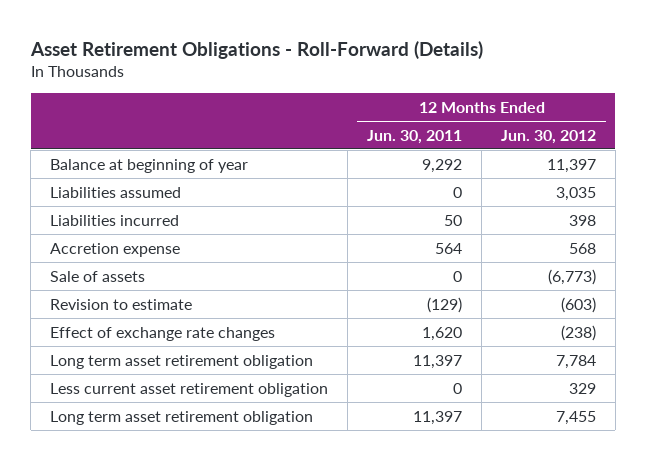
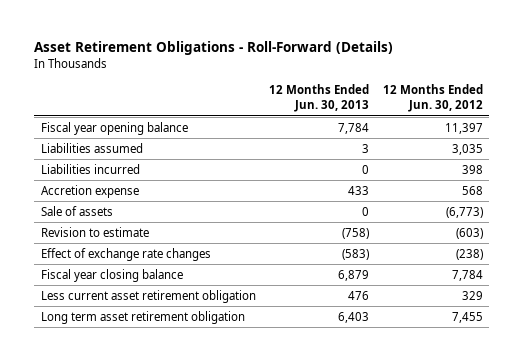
- | 12 Months Ended Jun. 30, 2011 | 12 Months Ended Jun. 30, 2012
+ | 12 Months Ended Jun. 30, 2013 | 12 Months Ended Jun. 30, 2012
- Balance at beginning of year | 9,292 | 11,397
+ Fiscal year opening balance | 7,784 | 11,397
- Long term asset retirement obligation | 11,397 | 7,784
+ Fiscal year closing balance | 6,879 | 7,784

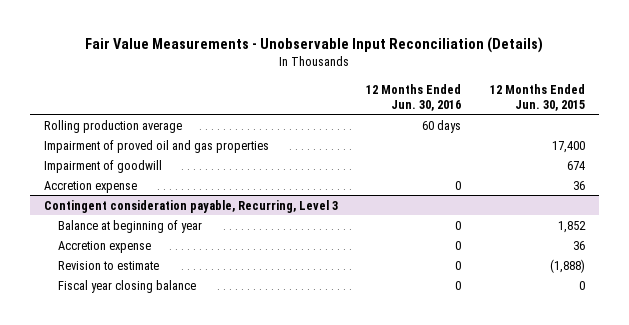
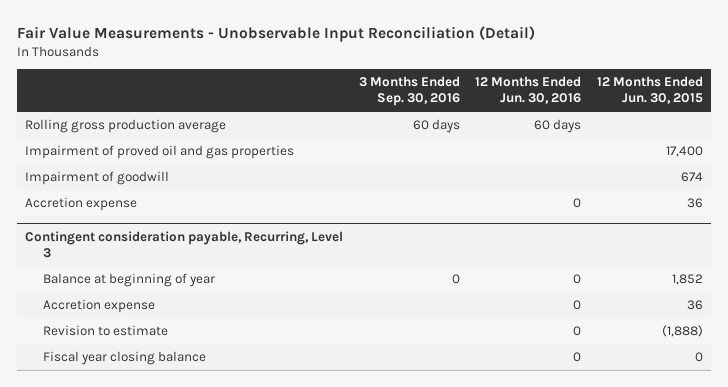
- Fair Value Measurements - Unobservable Input Reconciliation (Details)
+ Fair Value Measurements - Unobservable Input Reconciliation (Detail)
- | 12 Months Ended Jun. 30, 2016 | 12 Months Ended Jun. 30, 2015
+ | 3 Months Ended Sep. 30, 2016 | 12 Months Ended Jun. 30, 2016 | 12 Months Ended Jun. 30, 2015
- Rolling production average | 60 days |
+ Rolling gross production average | 60 days | 60 days |

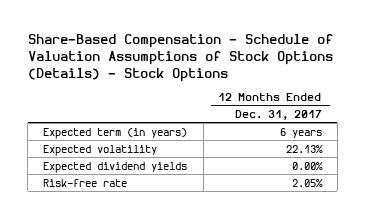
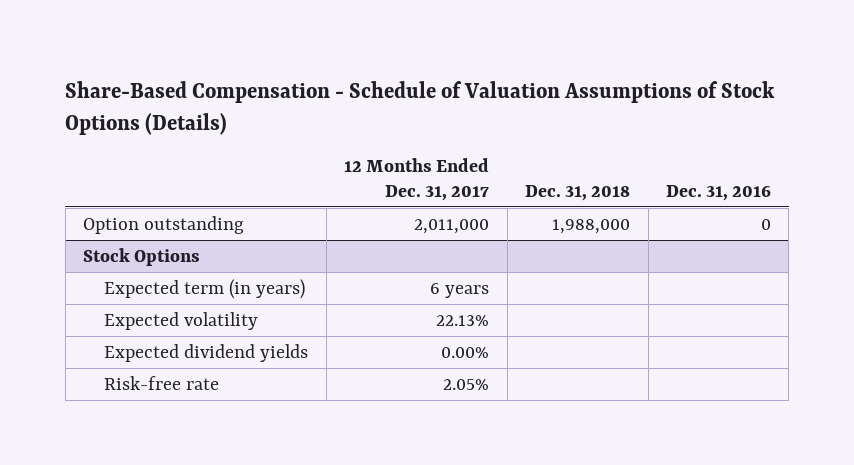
- Share-Based Compensation - Schedule of Valuation Assumptions of Stock Options (Details) - Stock Options
+ Share-Based Compensation - Schedule of Valuation Assumptions of Stock Options (Details)
- | 12 Months Ended Dec. 31, 2017
+ | 12 Months Ended Dec. 31, 2017 | Dec. 31, 2018 | Dec. 31, 2016
+ Option outstanding | 2,011,000 | 1,988,000 | 0
+ Stock Options

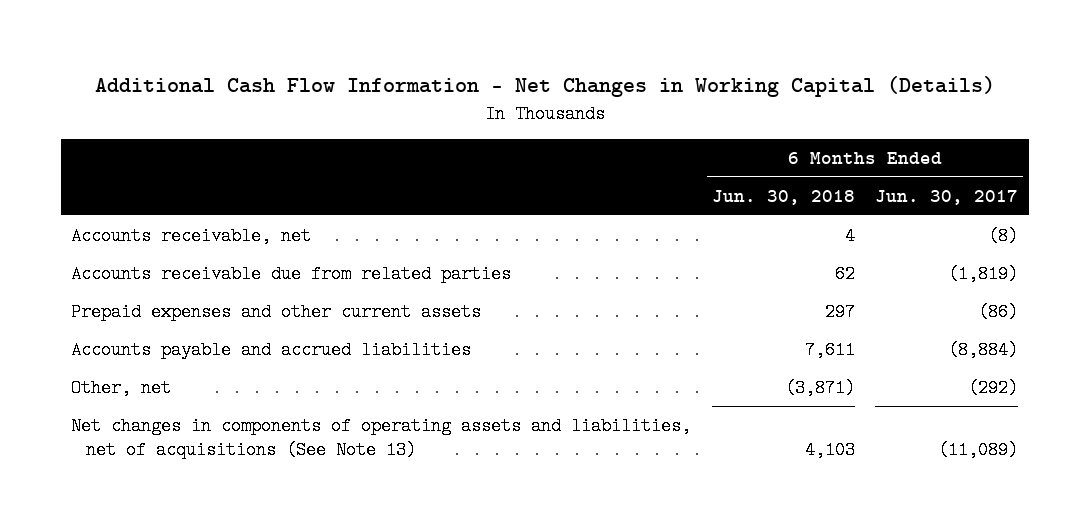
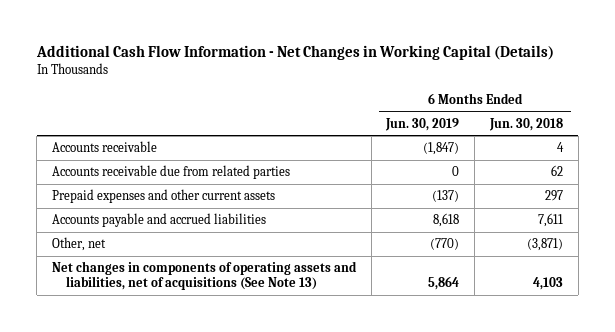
- | 6 Months Ended Jun. 30, 2018 | 6 Months Ended Jun. 30, 2017
+ | 6 Months Ended Jun. 30, 2019 | 6 Months Ended Jun. 30, 2018
- Accounts receivable, net | 4 | (8)
+ Accounts receivable | (1,847) | 4

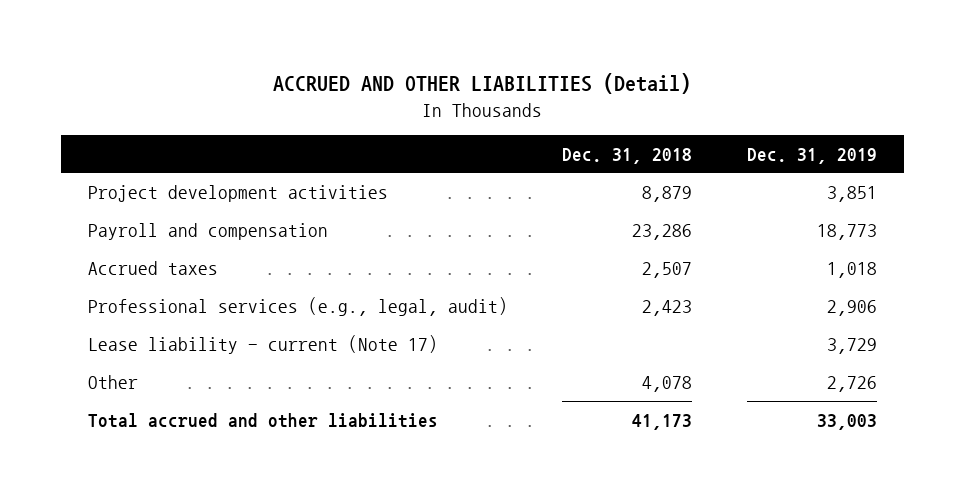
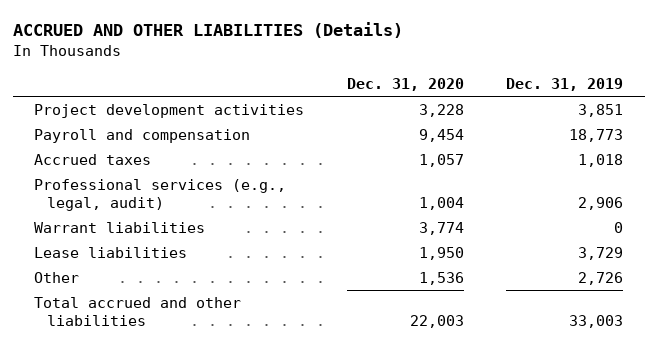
- ACCRUED AND OTHER LIABILITIES (Detail)
+ ACCRUED AND OTHER LIABILITIES (Details)
- | Dec. 31, 2018 | Dec. 31, 2019
+ | Dec. 31, 2020 | Dec. 31, 2019
- Lease liability - current (Note 17) | | 3,729
+ Warrant liabilities | 3,774 | 0
+ Lease liabilities | 1,950 | 3,729

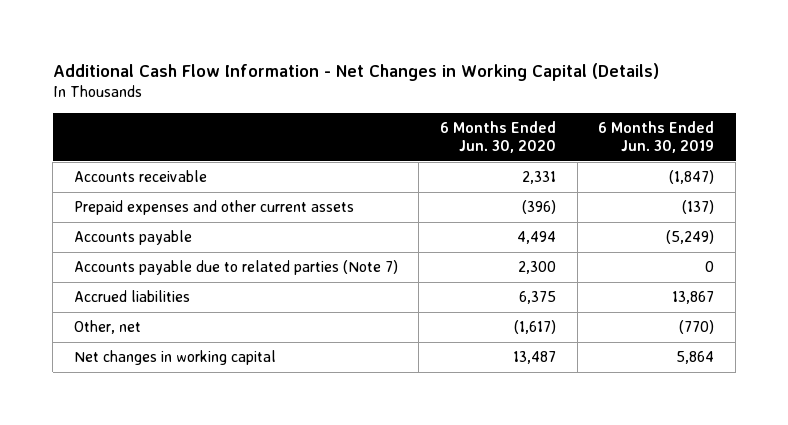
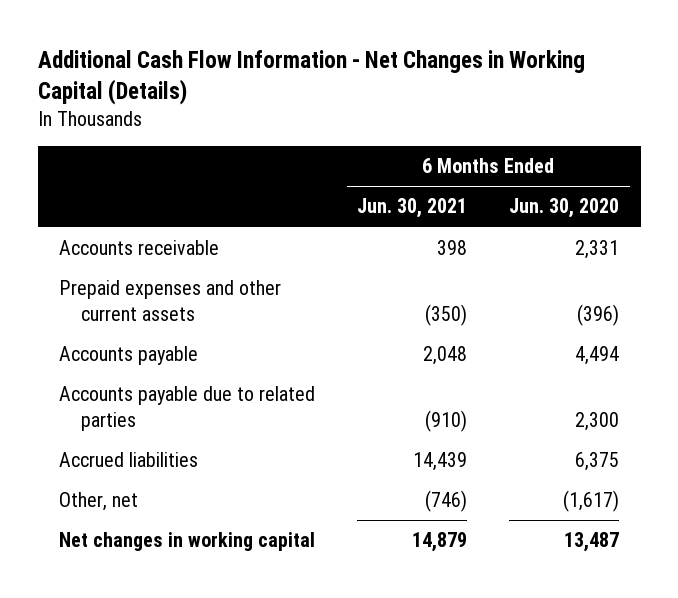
- | 6 Months Ended Jun. 30, 2020 | 6 Months Ended Jun. 30, 2019
+ | 6 Months Ended Jun. 30, 2021 | 6 Months Ended Jun. 30, 2020
- Accounts payable due to related parties (Note 7) | 2,300 | 0
+ Accounts payable due to related parties | (910) | 2,300

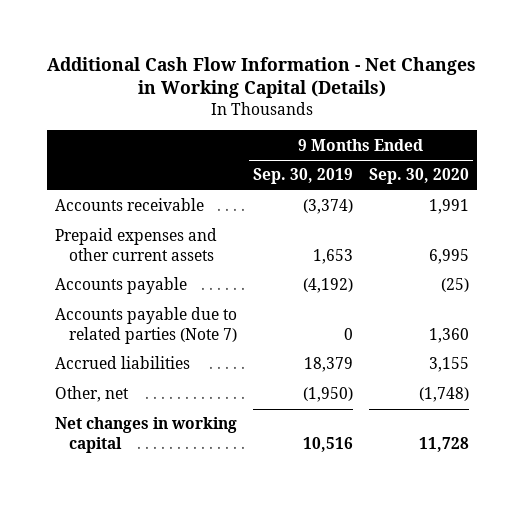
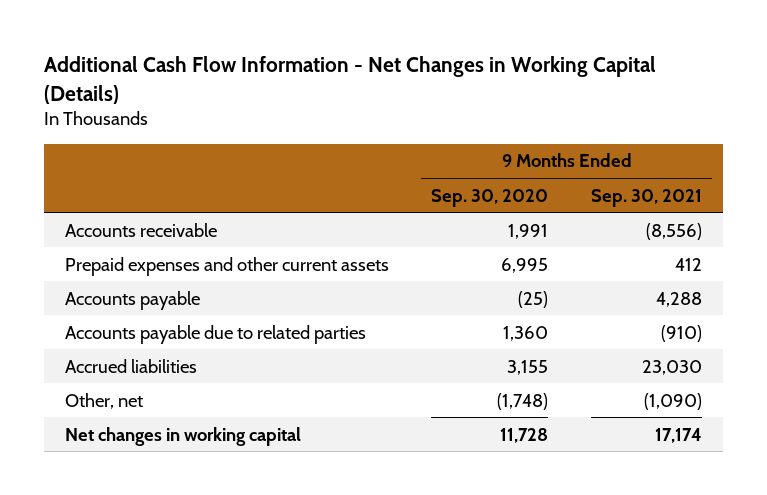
- | 9 Months Ended Sep. 30, 2019 | 9 Months Ended Sep. 30, 2020
+ | 9 Months Ended Sep. 30, 2020 | 9 Months Ended Sep. 30, 2021
- Accounts payable due to related parties (Note 7) | 0 | 1,360
+ Accounts payable due to related parties | 1,360 | (910)

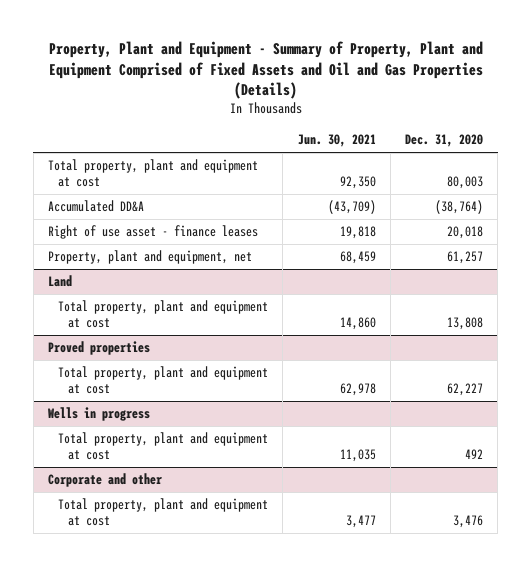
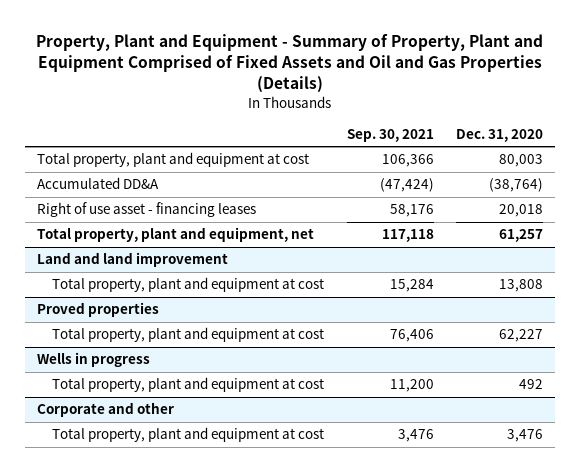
- | Jun. 30, 2021 | Dec. 31, 2020
+ | Sep. 30, 2021 | Dec. 31, 2020
- Right of use asset - finance leases | 19,818 | 20,018
- Property, plant and equipment, net | 68,459 | 61,257
- Land
+ Right of use asset - financing leases | 58,176 | 20,018
+ Total property, plant and equipment, net | 117,118 | 61,257
+ Land and land improvement

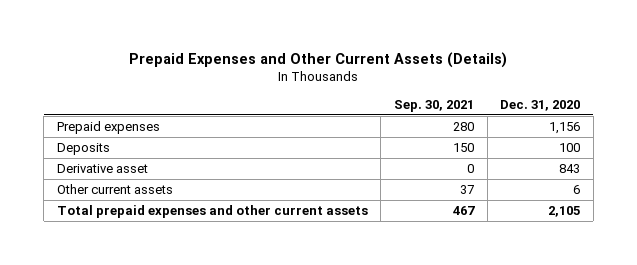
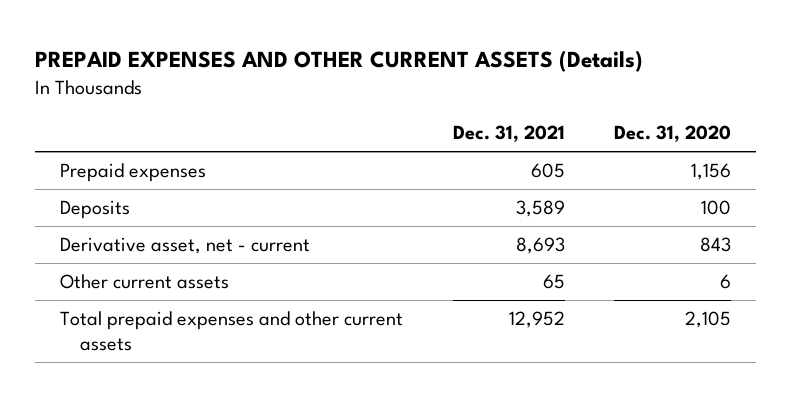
- Prepaid Expenses and Other Current Assets (Details)
+ PREPAID EXPENSES AND OTHER CURRENT ASSETS (Details)
- | Sep. 30, 2021 | Dec. 31, 2020
+ | Dec. 31, 2021 | Dec. 31, 2020
- Derivative asset | 0 | 843
+ Derivative asset, net - current | 8,693 | 843

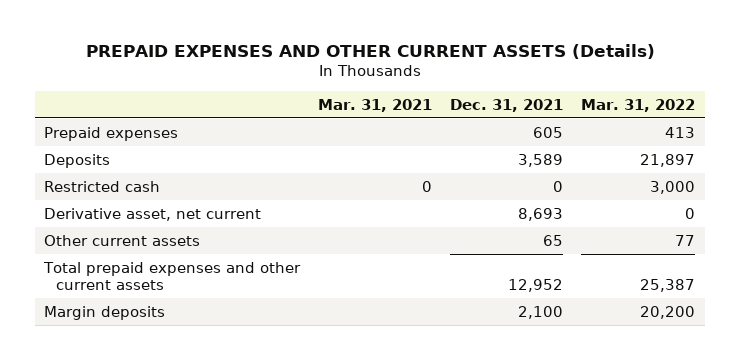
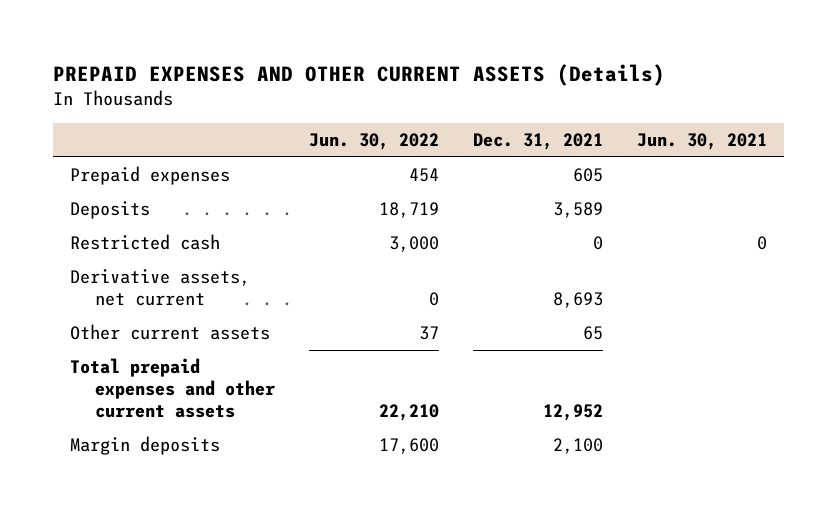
- | Mar. 31, 2021 | Dec. 31, 2021 | Mar. 31, 2022
+ | Jun. 30, 2022 | Dec. 31, 2021 | Jun. 30, 2021
- Derivative asset, net current | | 8,693 | 0
+ Derivative assets, net current | 0 | 8,693 |

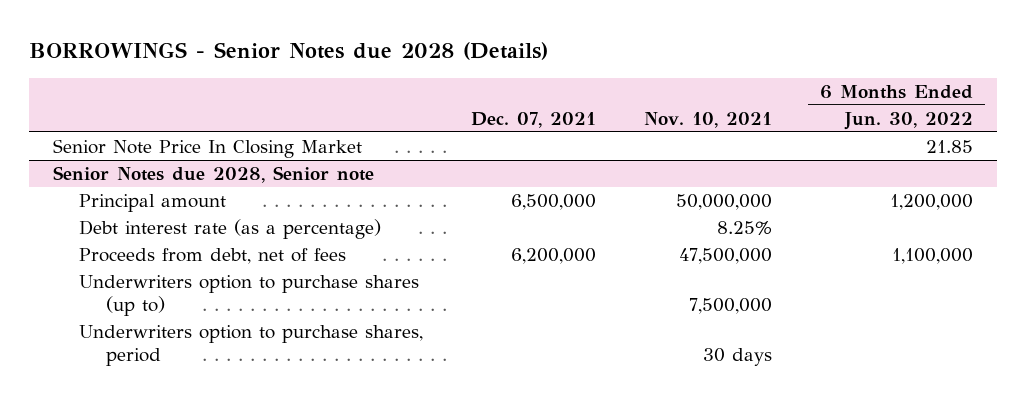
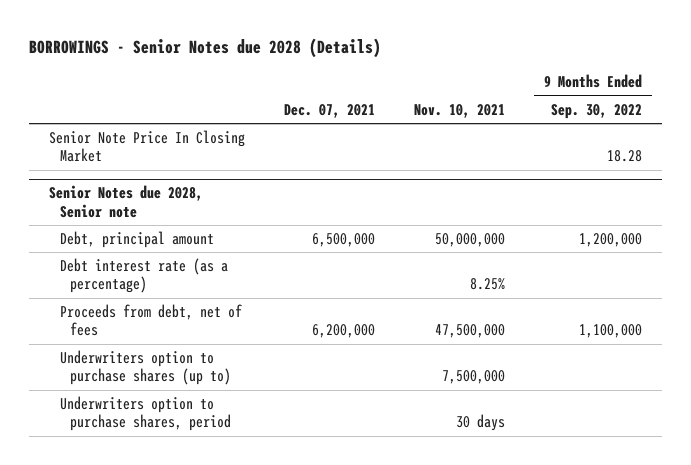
- | Dec. 07, 2021 | Nov. 10, 2021 | 6 Months Ended Jun. 30, 2022
+ | Dec. 07, 2021 | Nov. 10, 2021 | 9 Months Ended Sep. 30, 2022
@ Senior Notes due 2028, Senior note
- Principal amount | 6,500,000 | 50,000,000 | 1,200,000
+ Debt, principal amount | 6,500,000 | 50,000,000 | 1,200,000

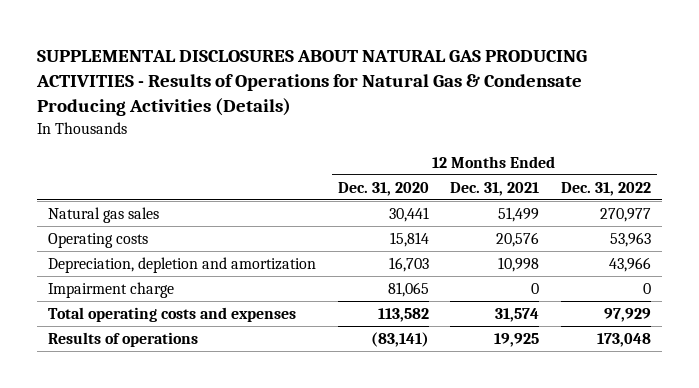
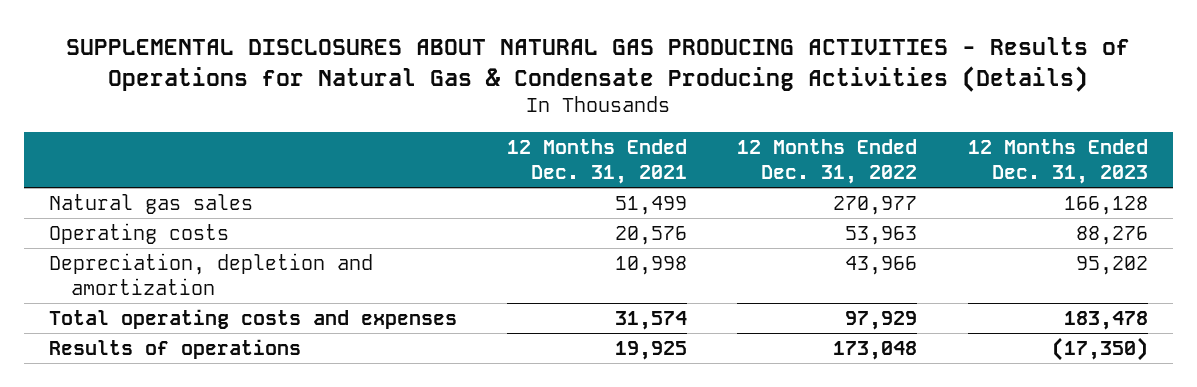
- | 12 Months Ended Dec. 31, 2020 | 12 Months Ended Dec. 31, 2021 | 12 Months Ended Dec. 31, 2022
+ | 12 Months Ended Dec. 31, 2021 | 12 Months Ended Dec. 31, 2022 | 12 Months Ended Dec. 31, 2023
- Impairment charge | 81,065 | 0 | 0

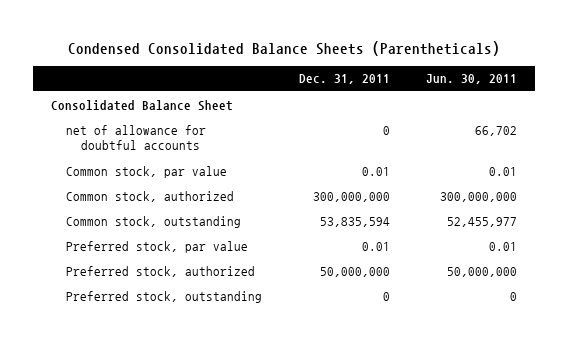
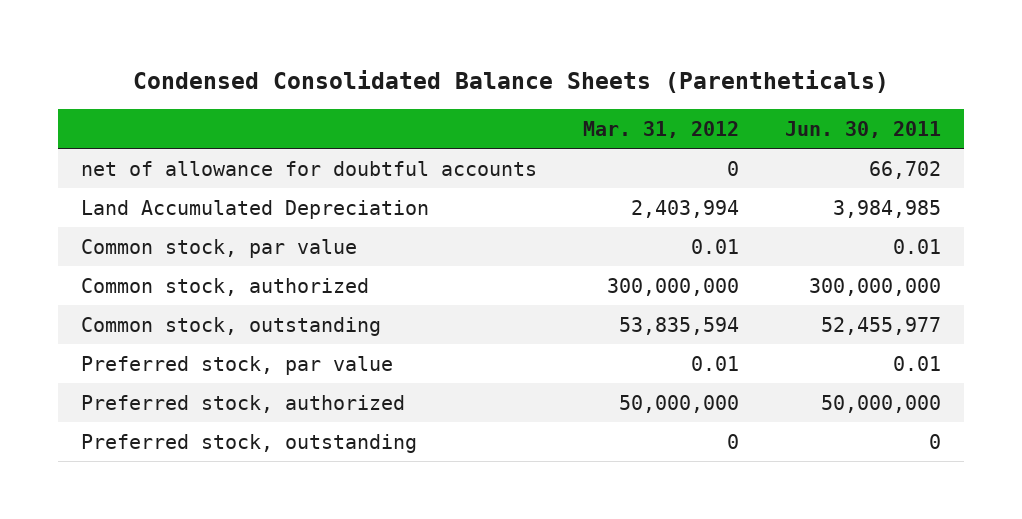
- | Dec. 31, 2011 | Jun. 30, 2011
+ | Mar. 31, 2012 | Jun. 30, 2011
- Consolidated Balance Sheet
+ Land Accumulated Depreciation | 2,403,994 | 3,984,985

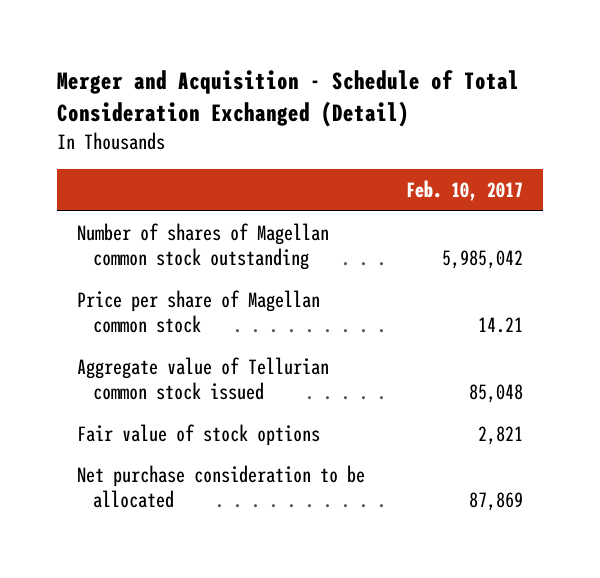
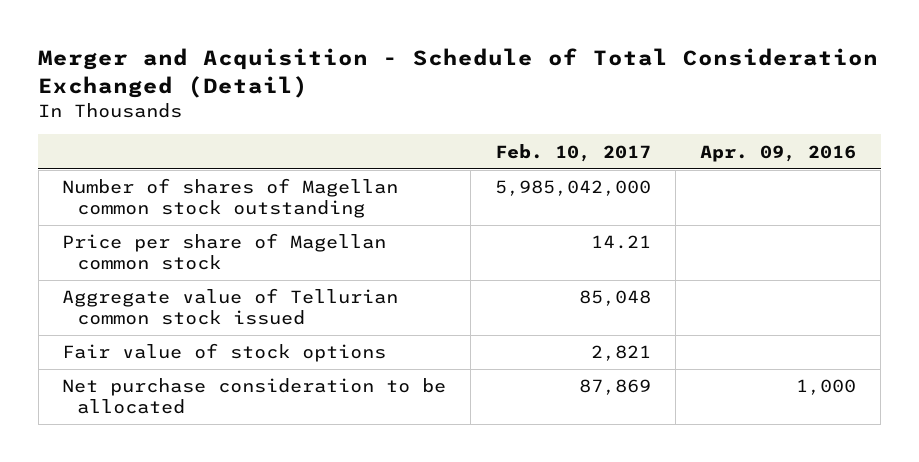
- | Feb. 10, 2017
+ | Feb. 10, 2017 | Apr. 09, 2016
- Number of shares of Magellan common stock outstanding | 5,985,042
+ Number of shares of Magellan common stock outstanding | 5,985,042,000 |

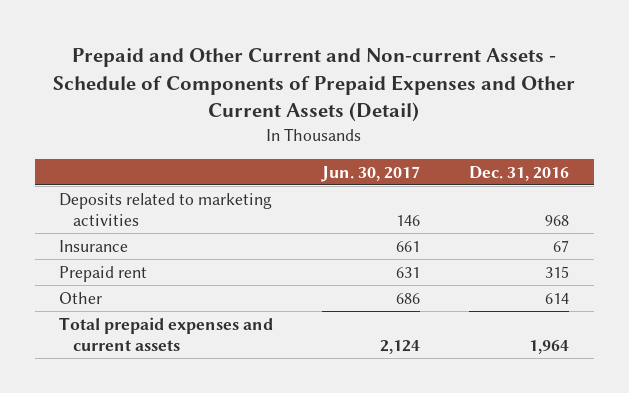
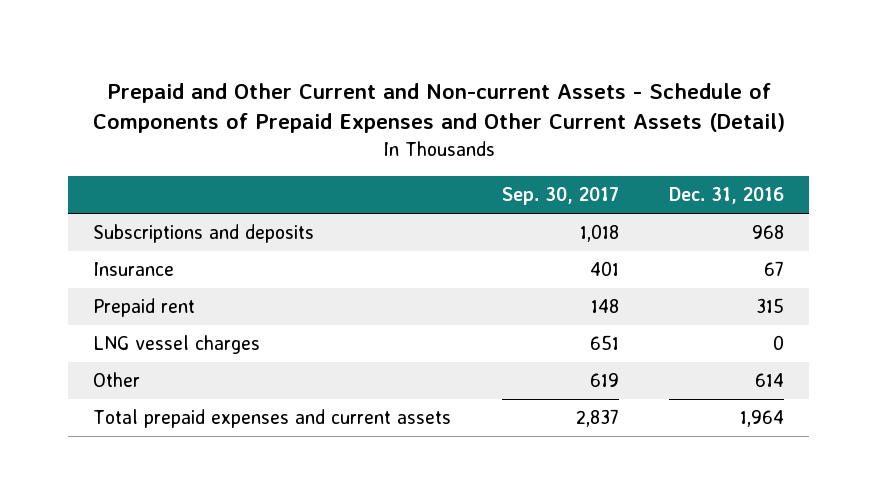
- | Jun. 30, 2017 | Dec. 31, 2016
+ | Sep. 30, 2017 | Dec. 31, 2016
- Deposits related to marketing activities | 146 | 968
+ Subscriptions and deposits | 1,018 | 968
+ LNG vessel charges | 651 | 0

